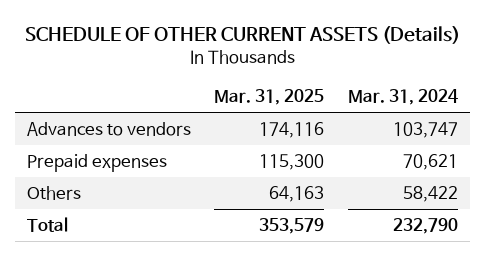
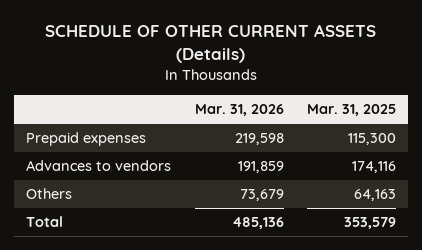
- | Mar. 31, 2025 | Mar. 31, 2024
+ | Mar. 31, 2026 | Mar. 31, 2025
moved down: Advances to vendors | 191,859 | 174,116

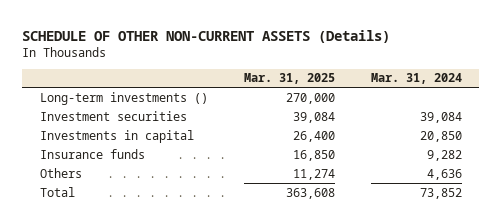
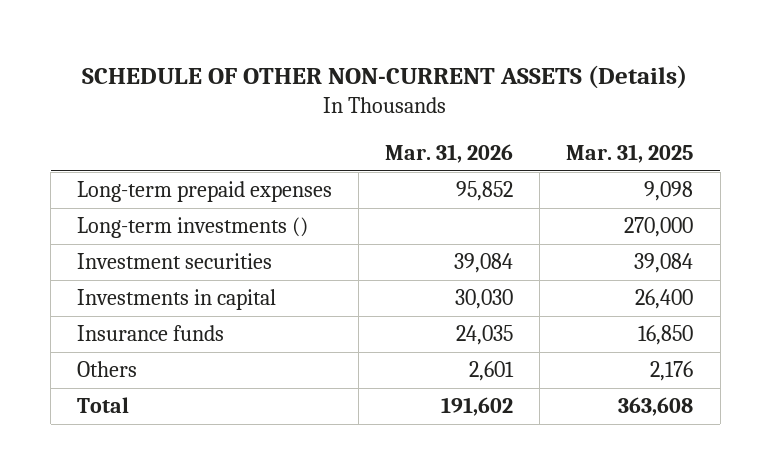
- | Mar. 31, 2025 | Mar. 31, 2024
+ | Mar. 31, 2026 | Mar. 31, 2025
+ Long-term prepaid expenses | 95,852 | 9,098
- Others | 11,274 | 4,636
+ Others | 2,601 | 2,176

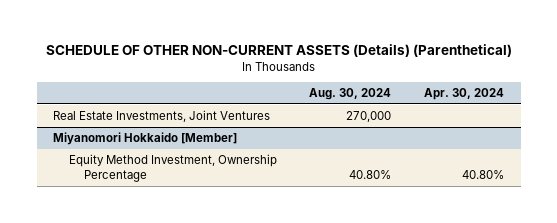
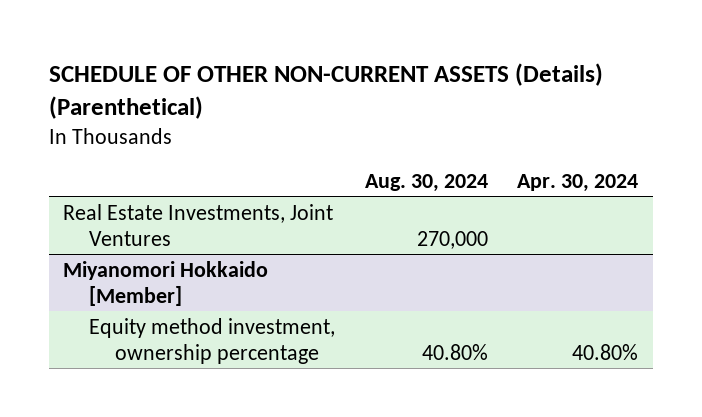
@ Miyanomori Hokkaido [Member]
- Equity Method Investment, Ownership Percentage | 40.80% | 40.80%
+ Equity method investment, ownership percentage | 40.80% | 40.80%

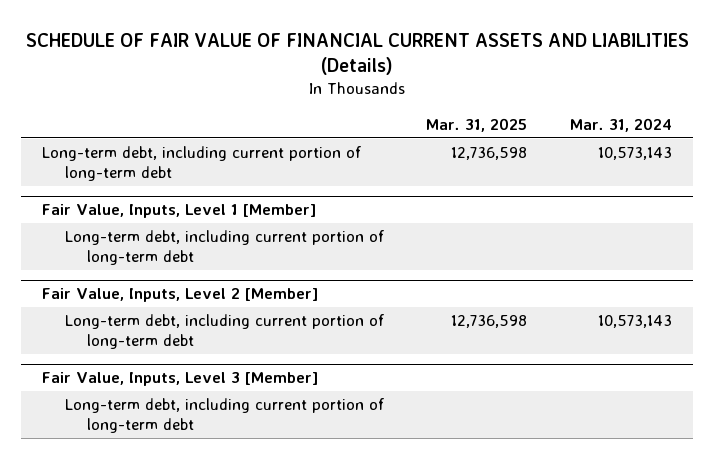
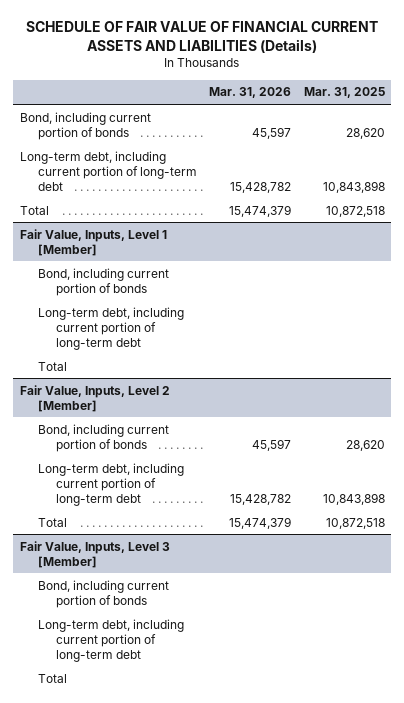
- | Mar. 31, 2025 | Mar. 31, 2024
+ | Mar. 31, 2026 | Mar. 31, 2025
- Long-term debt, including current portion of long-term debt | 12,736,598 | 10,573,143
+ Bond, including current portion of bonds | 45,597 | 28,620
+ Long-term debt, including current portion of long-term debt | 15,428,782 | 10,843,898
+ Total | 15,474,379 | 10,872,518
@ Fair Value, Inputs, Level 1 [Member]
+ Bond, including current portion of bonds
+ Total
@ Fair Value, Inputs, Level 2 [Member]
- Long-term debt, including current portion of long-term debt | 12,736,598 | 10,573,143
+ Bond, including current portion of bonds | 45,597 | 28,620
+ Long-term debt, including current portion of long-term debt | 15,428,782 | 10,843,898
+ Total | 15,474,379 | 10,872,518
@ Fair Value, Inputs, Level 3 [Member]
+ Bond, including current portion of bonds
+ Total

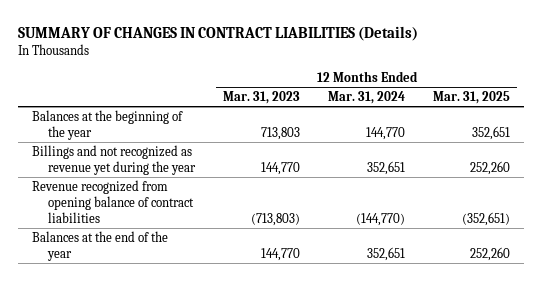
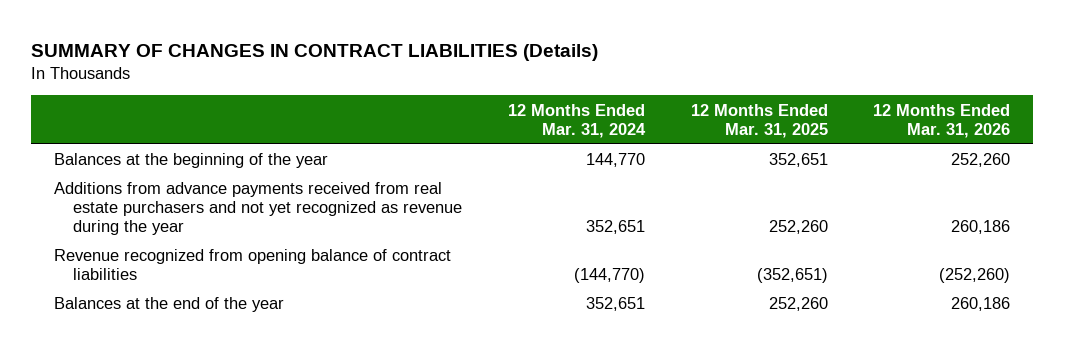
- | 12 Months Ended Mar. 31, 2023 | 12 Months Ended Mar. 31, 2024 | 12 Months Ended Mar. 31, 2025
+ | 12 Months Ended Mar. 31, 2024 | 12 Months Ended Mar. 31, 2025 | 12 Months Ended Mar. 31, 2026
- Billings and not recognized as revenue yet during the year | 144,770 | 352,651 | 252,260
+ Additions from advance payments received from real estate purchasers and not yet recognized as revenue during the year | 352,651 | 252,260 | 260,186

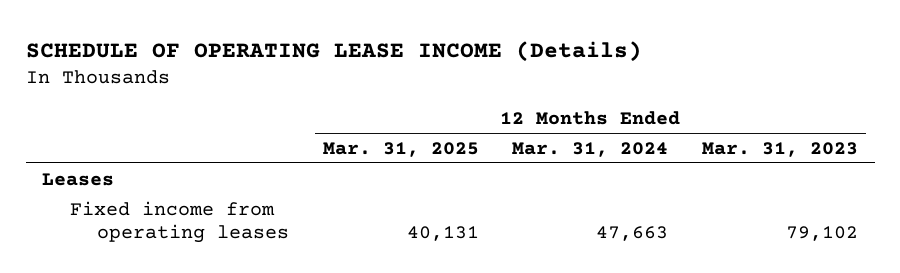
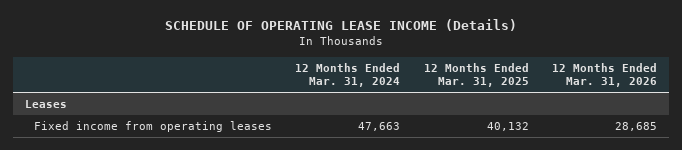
- | 12 Months Ended Mar. 31, 2025 | 12 Months Ended Mar. 31, 2024 | 12 Months Ended Mar. 31, 2023
+ | 12 Months Ended Mar. 31, 2024 | 12 Months Ended Mar. 31, 2025 | 12 Months Ended Mar. 31, 2026
- Fixed income from operating leases | 40,131 | 47,663 | 79,102
+ Fixed income from operating leases | 47,663 | 40,132 | 28,685

